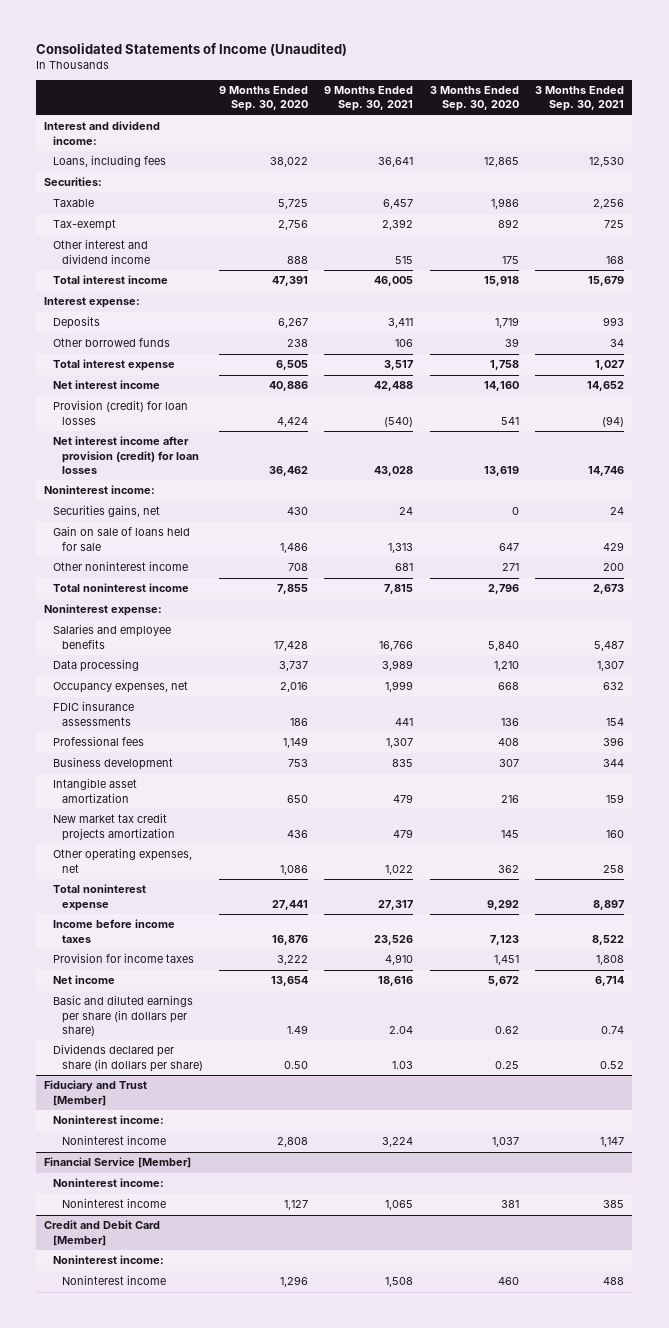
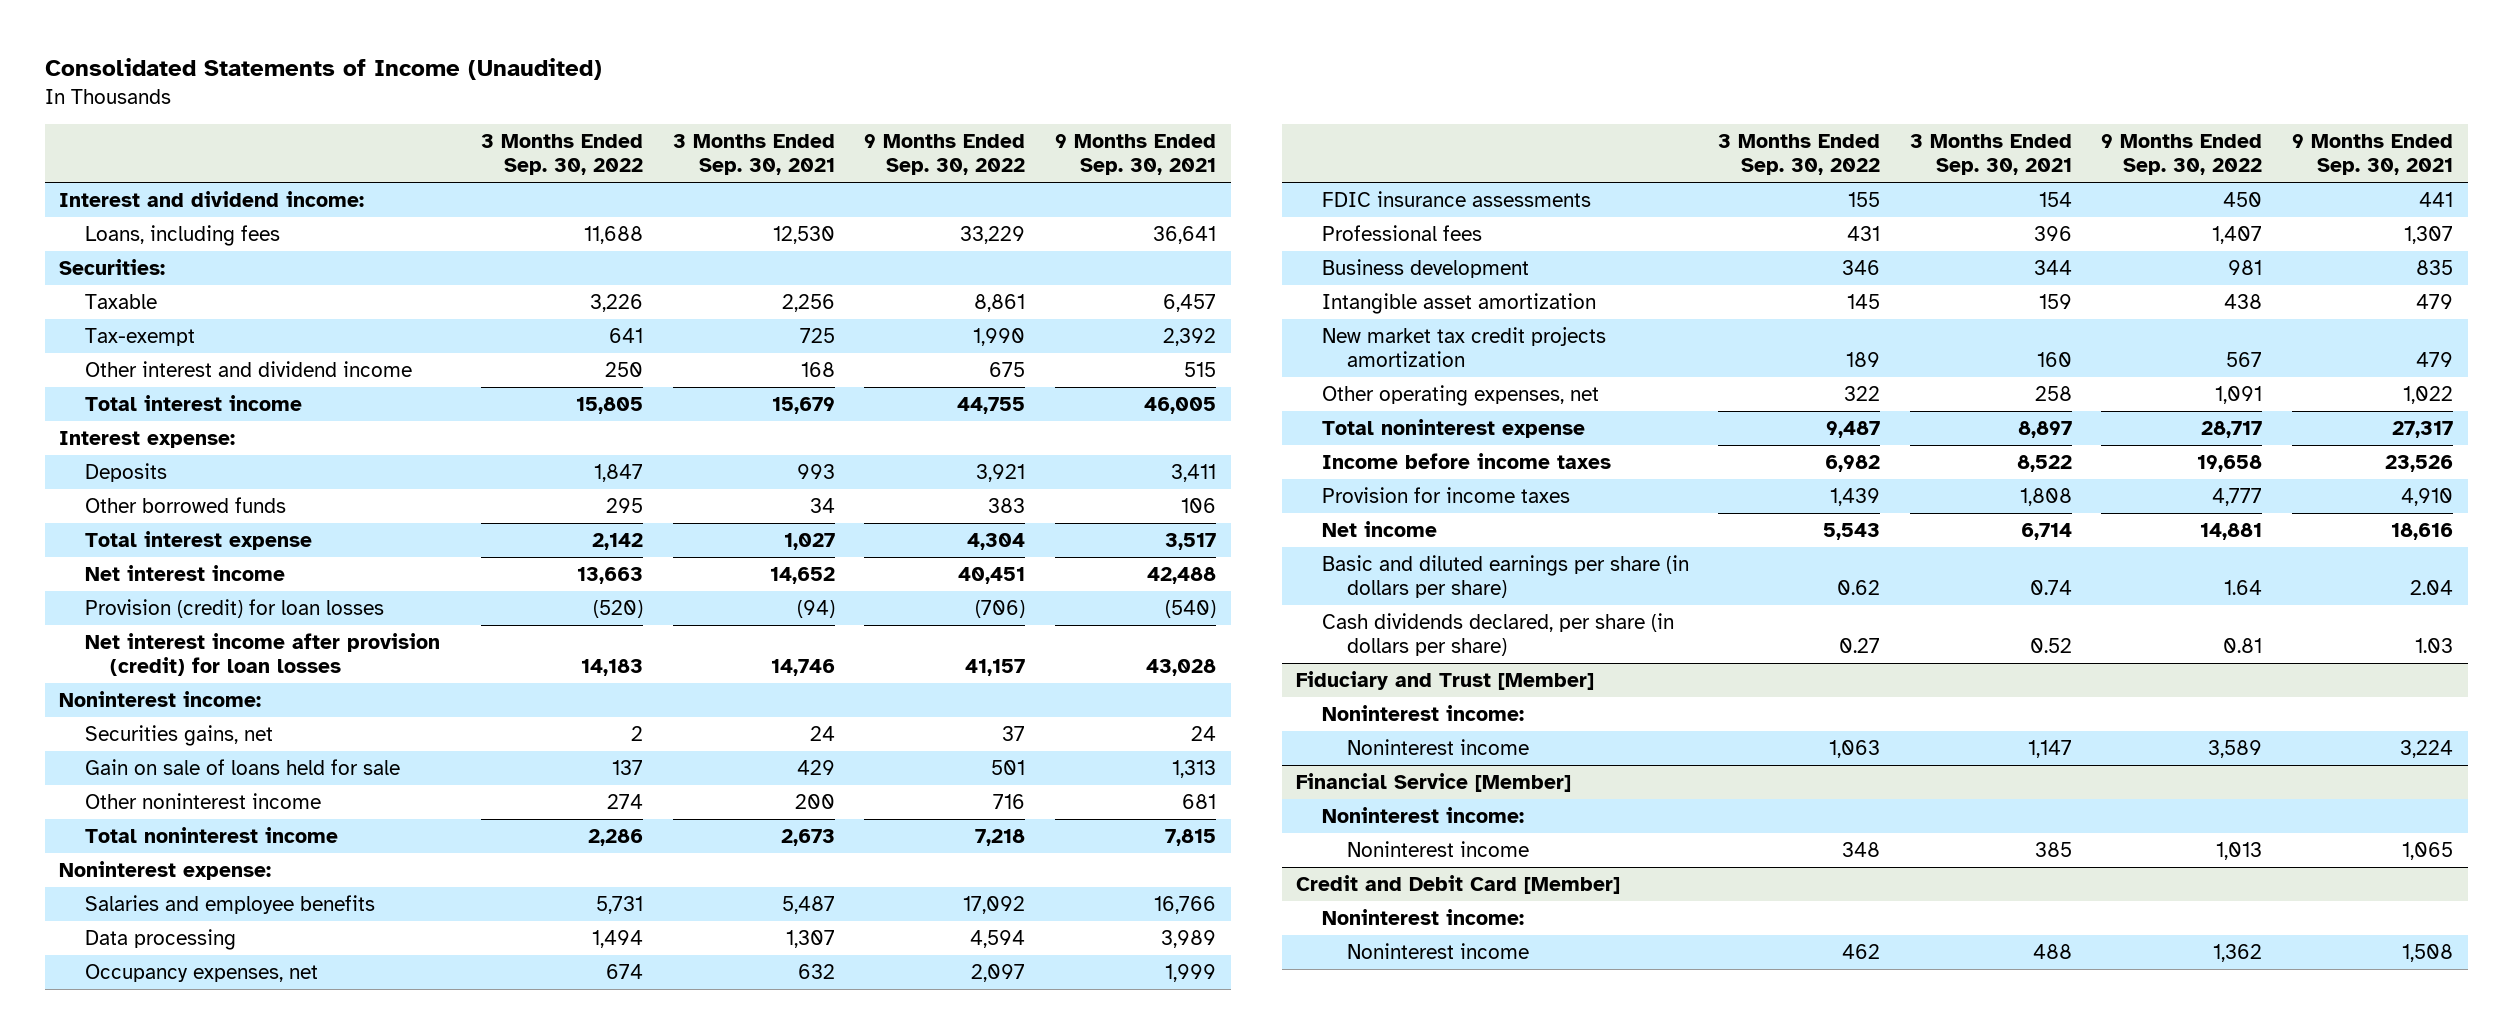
- | 9 Months Ended Sep. 30, 2020 | 9 Months Ended Sep. 30, 2021 | 3 Months Ended Sep. 30, 2020 | 3 Months Ended Sep. 30, 2021
+ | 3 Months Ended Sep. 30, 2022 | 3 Months Ended Sep. 30, 2021 | 9 Months Ended Sep. 30, 2022 | 9 Months Ended Sep. 30, 2021
- Dividends declared per share (in dollars per share) | 0.50 | 1.03 | 0.25 | 0.52
+ Cash dividends declared, per share (in dollars per share) | 0.27 | 0.52 | 0.81 | 1.03

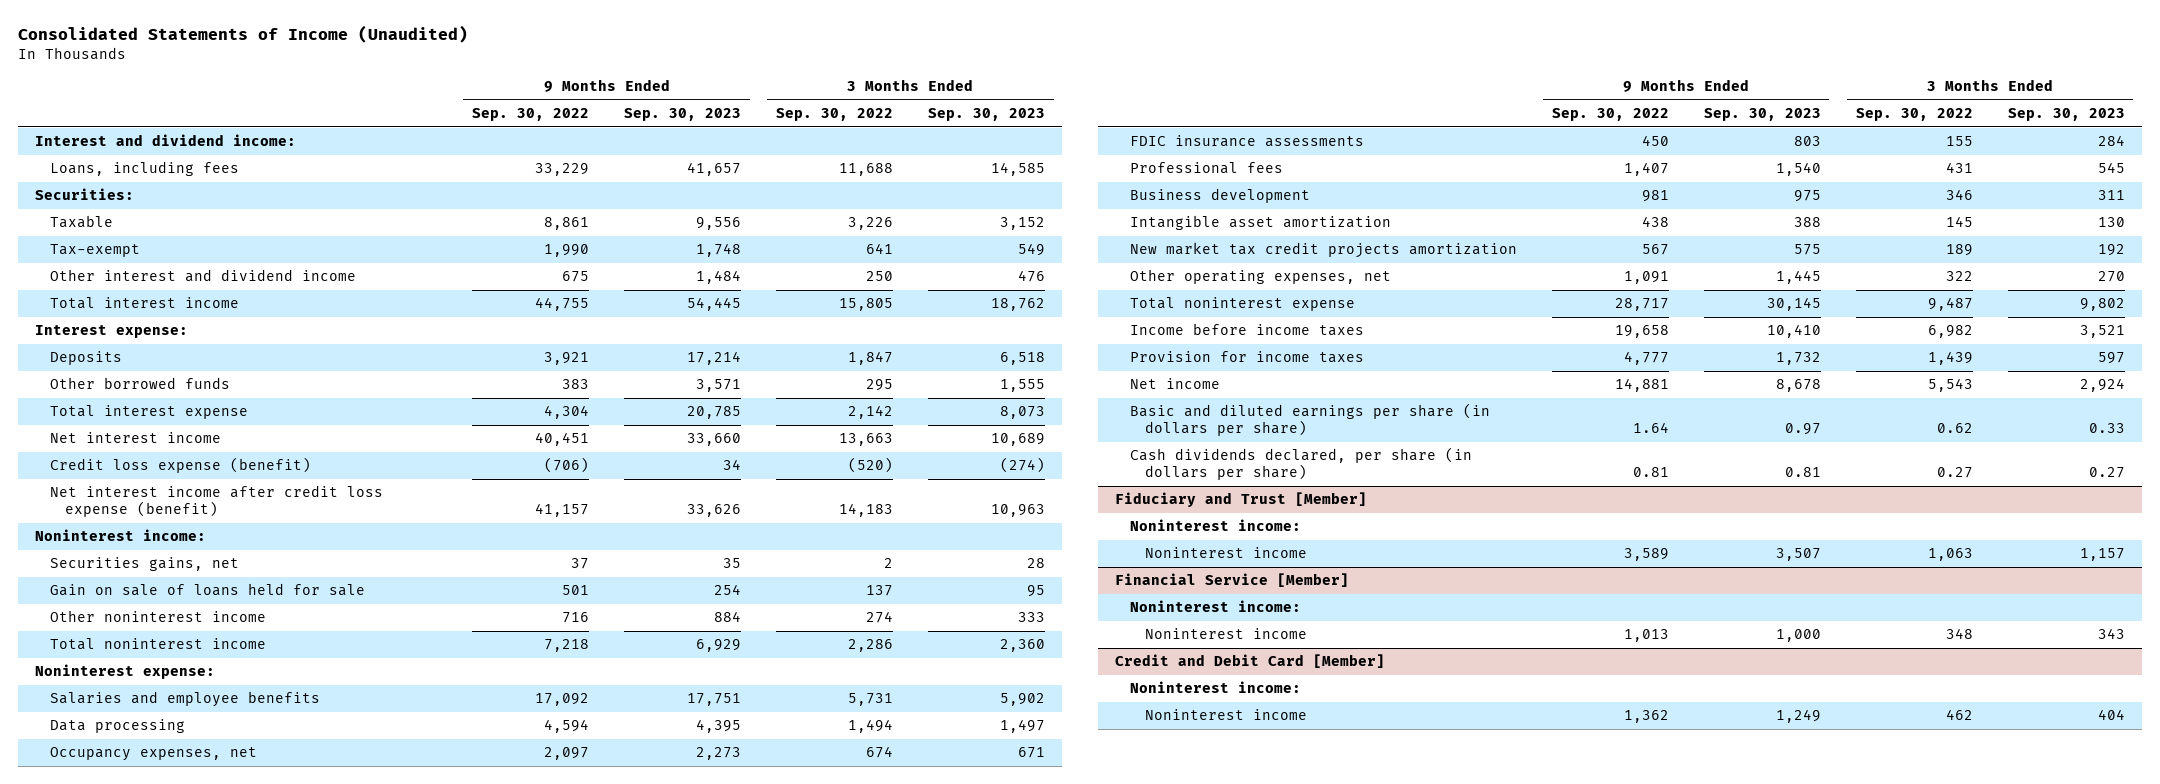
- | 3 Months Ended Sep. 30, 2022 | 3 Months Ended Sep. 30, 2021 | 9 Months Ended Sep. 30, 2022 | 9 Months Ended Sep. 30, 2021
+ | 9 Months Ended Sep. 30, 2022 | 9 Months Ended Sep. 30, 2023 | 3 Months Ended Sep. 30, 2022 | 3 Months Ended Sep. 30, 2023
- Provision (credit) for loan losses | (520) | (94) | (706) | (540)
- Net interest income after provision (credit) for loan losses | 14,183 | 14,746 | 41,157 | 43,028
+ Credit loss expense (benefit) | (706) | 34 | (520) | (274)
+ Net interest income after credit loss expense (benefit) | 41,157 | 33,626 | 14,183 | 10,963

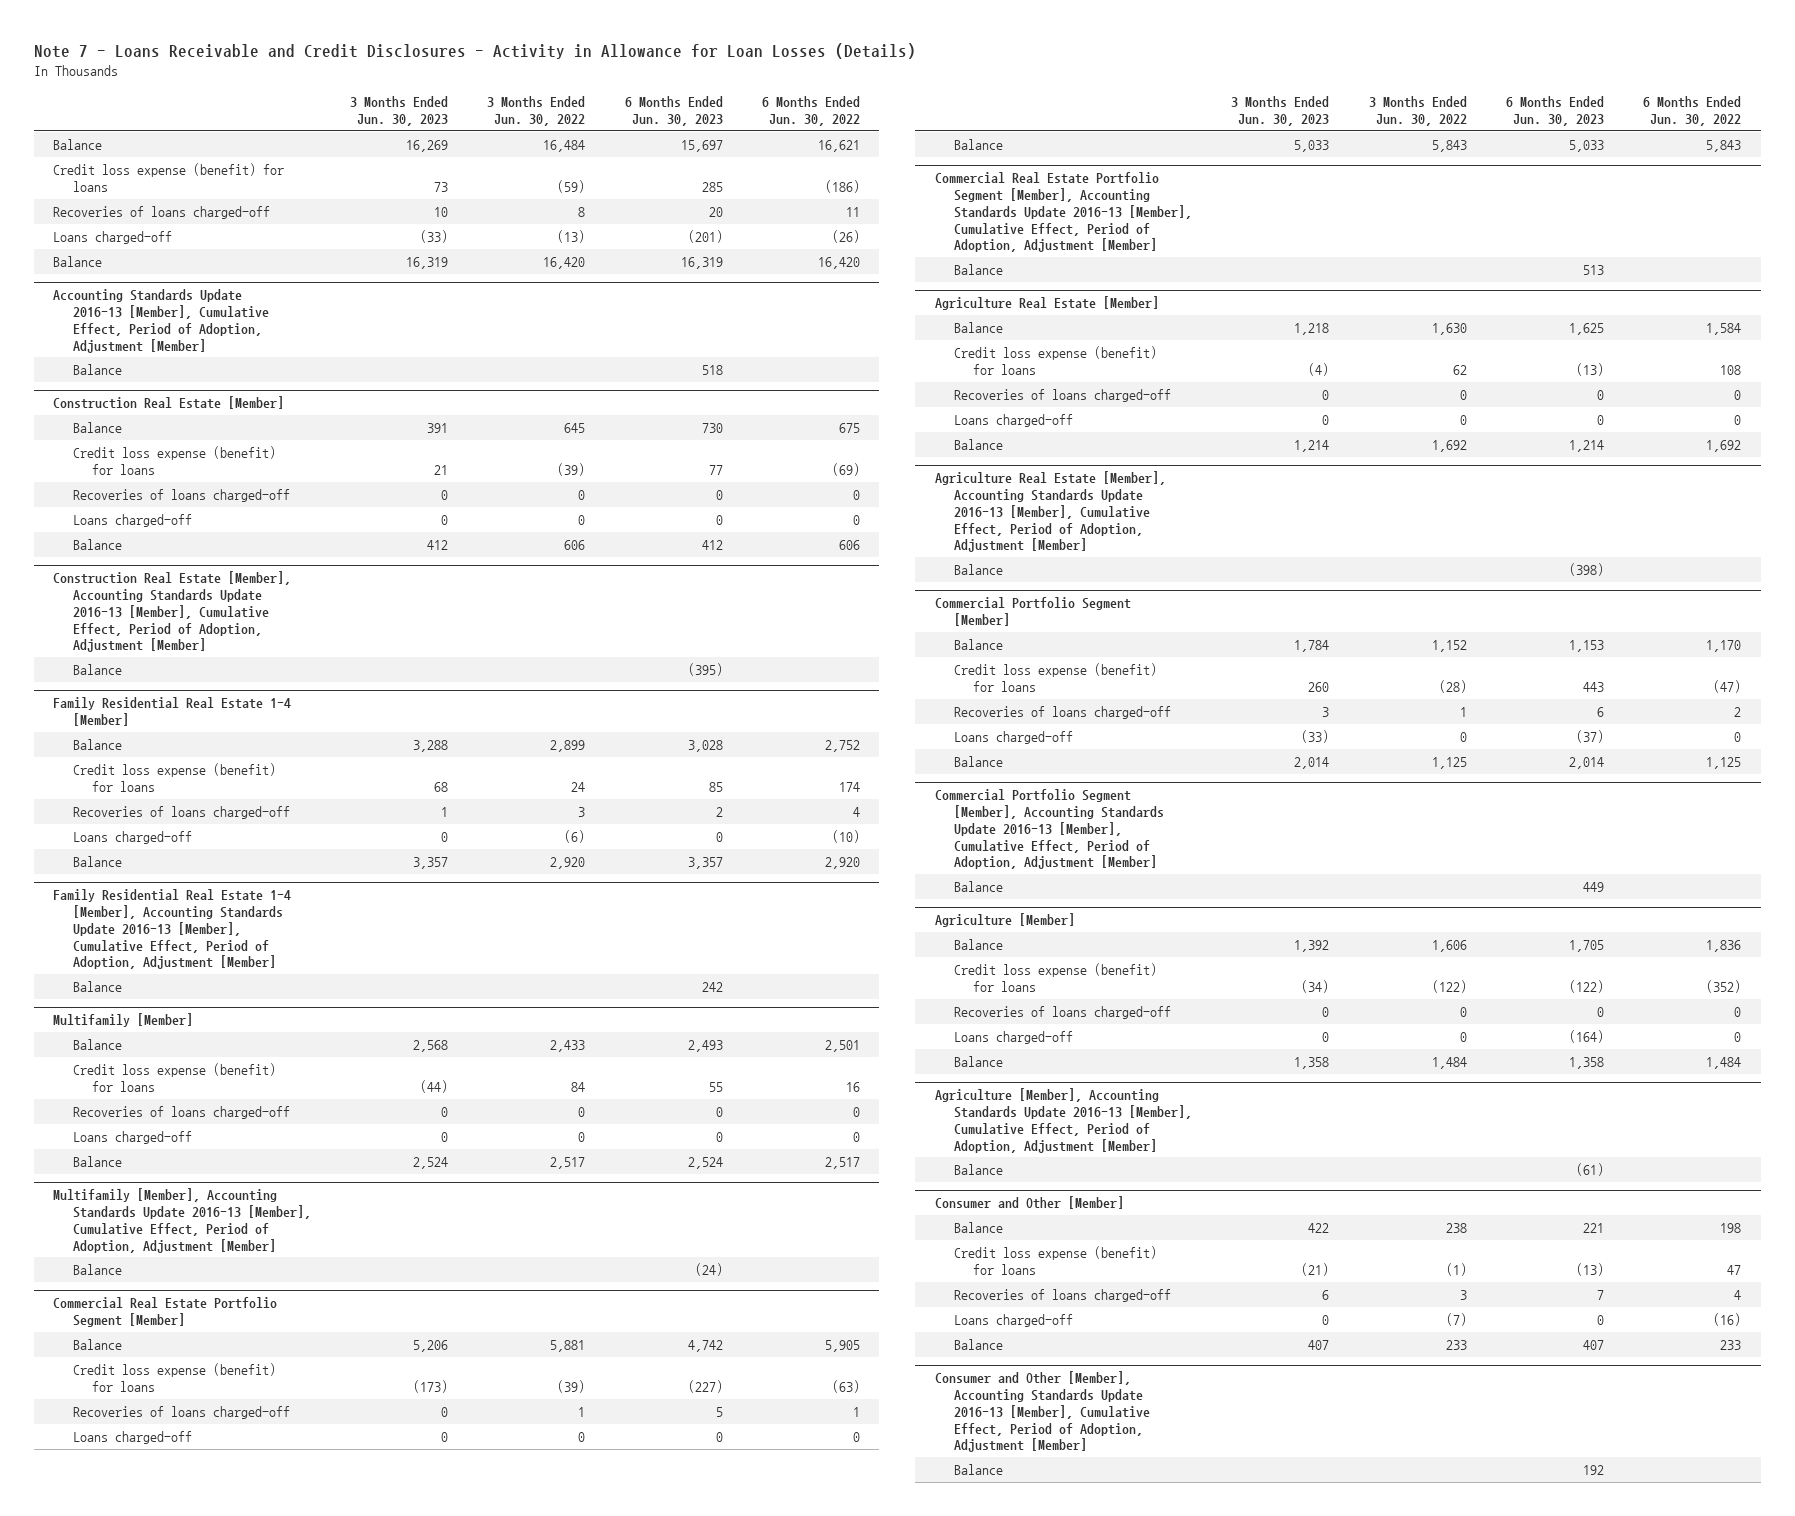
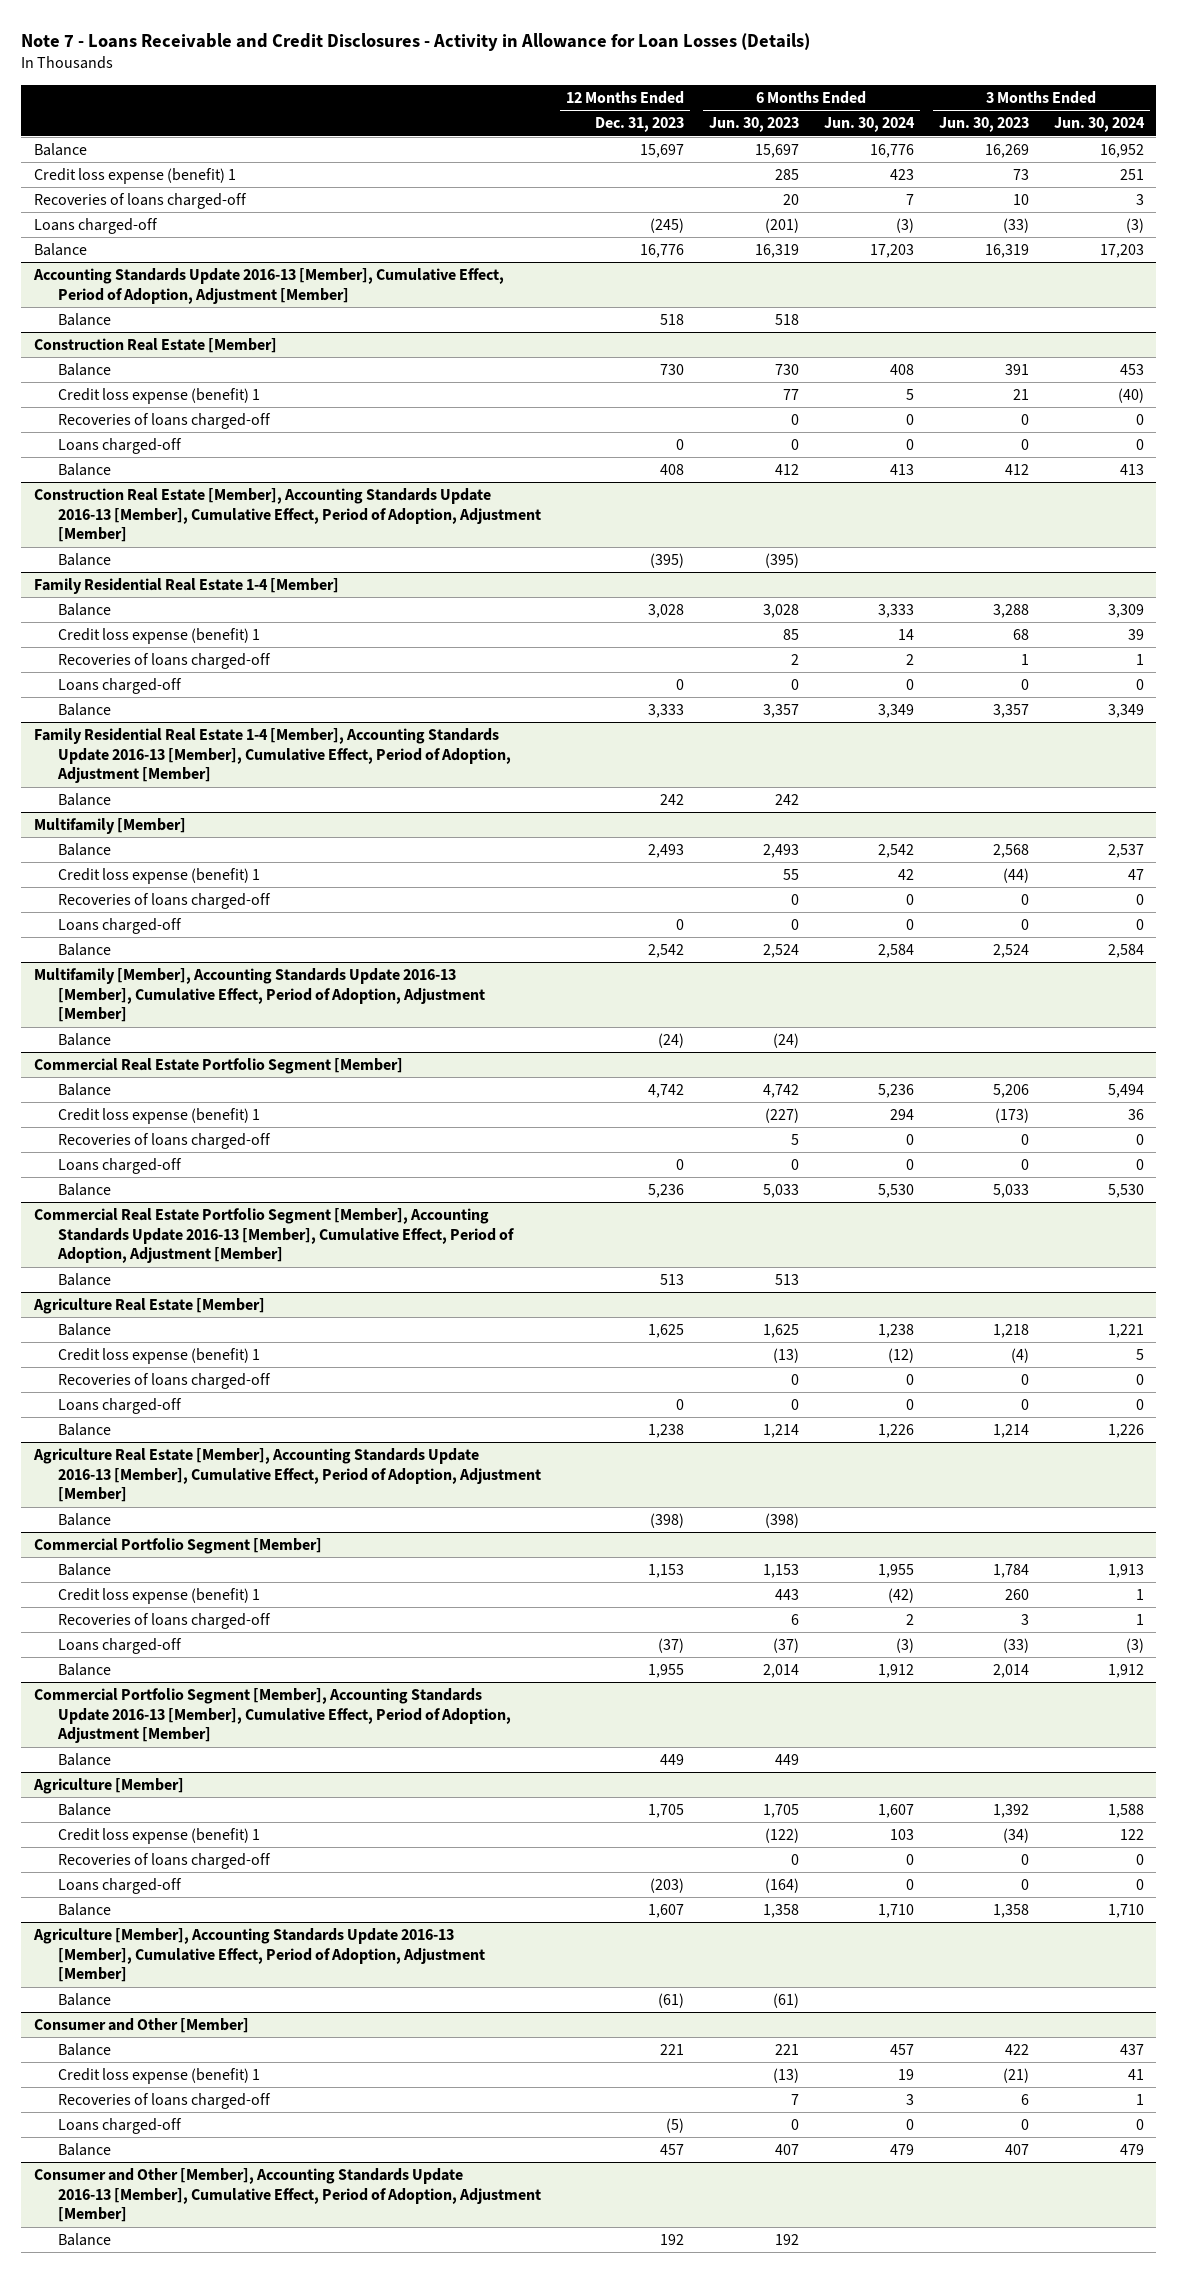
- | 3 Months Ended Jun. 30, 2023 | 3 Months Ended Jun. 30, 2022 | 6 Months Ended Jun. 30, 2023 | 6 Months Ended Jun. 30, 2022
+ | 12 Months Ended Dec. 31, 2023 | 6 Months Ended Jun. 30, 2023 | 6 Months Ended Jun. 30, 2024 | 3 Months Ended Jun. 30, 2023 | 3 Months Ended Jun. 30, 2024
- Credit loss expense (benefit) for loans | 73 | (59) | 285 | (186)
+ Credit loss expense (benefit) 1 | | 285 | 423 | 73 | 251
@ Construction Real Estate [Member]
- Credit loss expense (benefit) for loans | 21 | (39) | 77 | (69)
+ Credit loss expense (benefit) 1 | | 77 | 5 | 21 | (40)
@ Family Residential Real Estate 1-4 [Member]
- Credit loss expense (benefit) for loans | 68 | 24 | 85 | 174
+ Credit loss expense (benefit) 1 | | 85 | 14 | 68 | 39
@ Multifamily [Member]
- Credit loss expense (benefit) for loans | (44) | 84 | 55 | 16
+ Credit loss expense (benefit) 1 | | 55 | 42 | (44) | 47
@ Commercial Real Estate Portfolio Segment [Member]
- Credit loss expense (benefit) for loans | (173) | (39) | (227) | (63)
+ Credit loss expense (benefit) 1 | | (227) | 294 | (173) | 36
@ Agriculture Real Estate [Member]
- Credit loss expense (benefit) for loans | (4) | 62 | (13) | 108
+ Credit loss expense (benefit) 1 | | (13) | (12) | (4) | 5
@ Commercial Portfolio Segment [Member]
- Credit loss expense (benefit) for loans | 260 | (28) | 443 | (47)
+ Credit loss expense (benefit) 1 | | 443 | (42) | 260 | 1
@ Agriculture [Member]
- Credit loss expense (benefit) for loans | (34) | (122) | (122) | (352)
+ Credit loss expense (benefit) 1 | | (122) | 103 | (34) | 122
@ Consumer and Other [Member]
- Credit loss expense (benefit) for loans | (21) | (1) | (13) | 47
+ Credit loss expense (benefit) 1 | | (13) | 19 | (21) | 41

